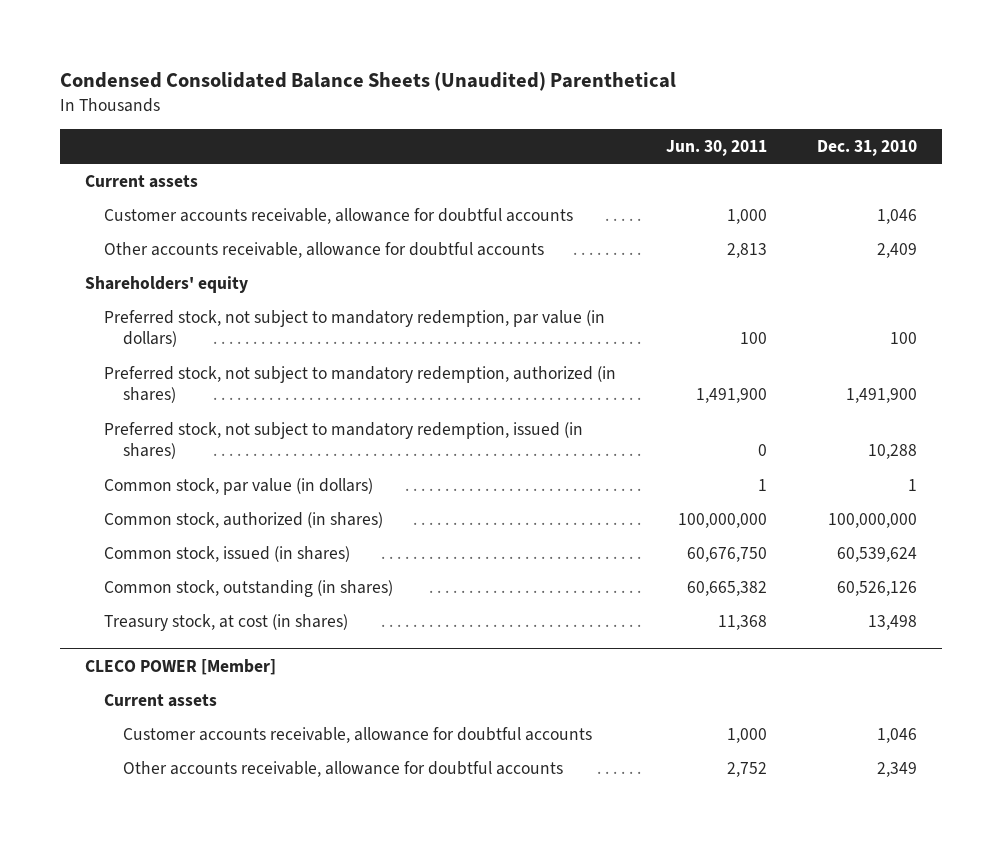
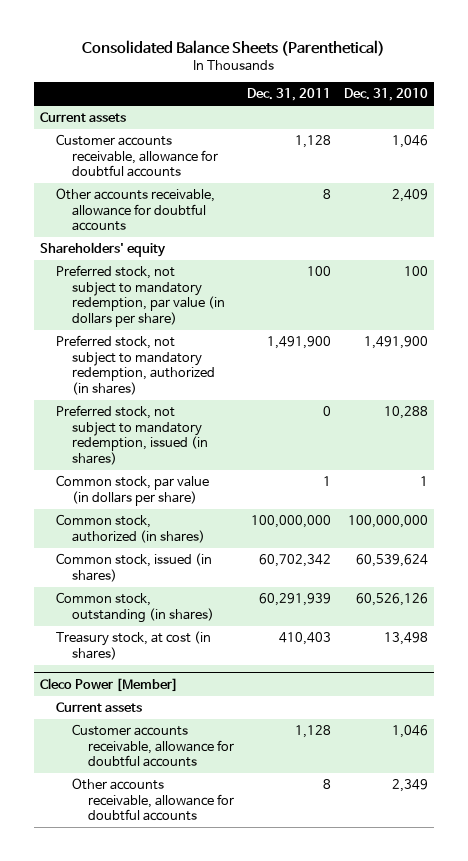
- Condensed Consolidated Balance Sheets (Unaudited) Parenthetical
+ Consolidated Balance Sheets (Parenthetical)
- | Jun. 30, 2011 | Dec. 31, 2010
+ | Dec. 31, 2011 | Dec. 31, 2010
- Preferred stock, not subject to mandatory redemption, par value (in dollars) | 100 | 100
+ Preferred stock, not subject to mandatory redemption, par value (in dollars per share) | 100 | 100
- Common stock, par value (in dollars) | 1 | 1
+ Common stock, par value (in dollars per share) | 1 | 1
- CLECO POWER [Member]
+ Cleco Power [Member]

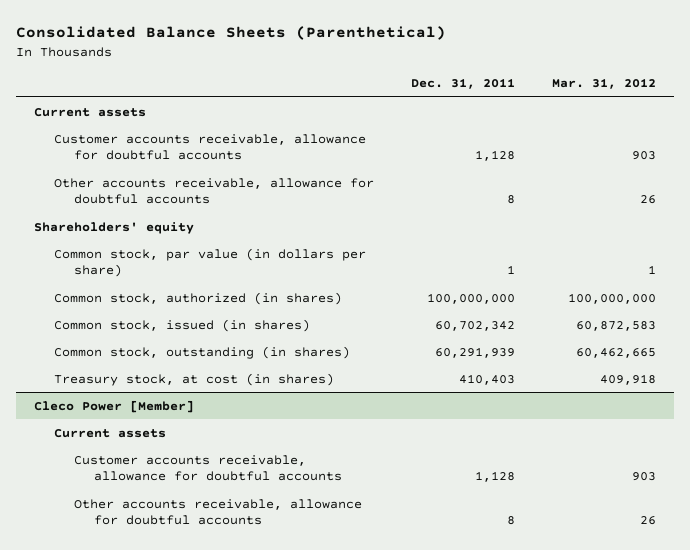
- | Dec. 31, 2011 | Dec. 31, 2010
+ | Dec. 31, 2011 | Mar. 31, 2012
- Preferred stock, not subject to mandatory redemption, par value (in dollars per share) | 100 | 100
- Preferred stock, not subject to mandatory redemption, authorized (in shares) | 1,491,900 | 1,491,900
- Preferred stock, not subject to mandatory redemption, issued (in shares) | 0 | 10,288

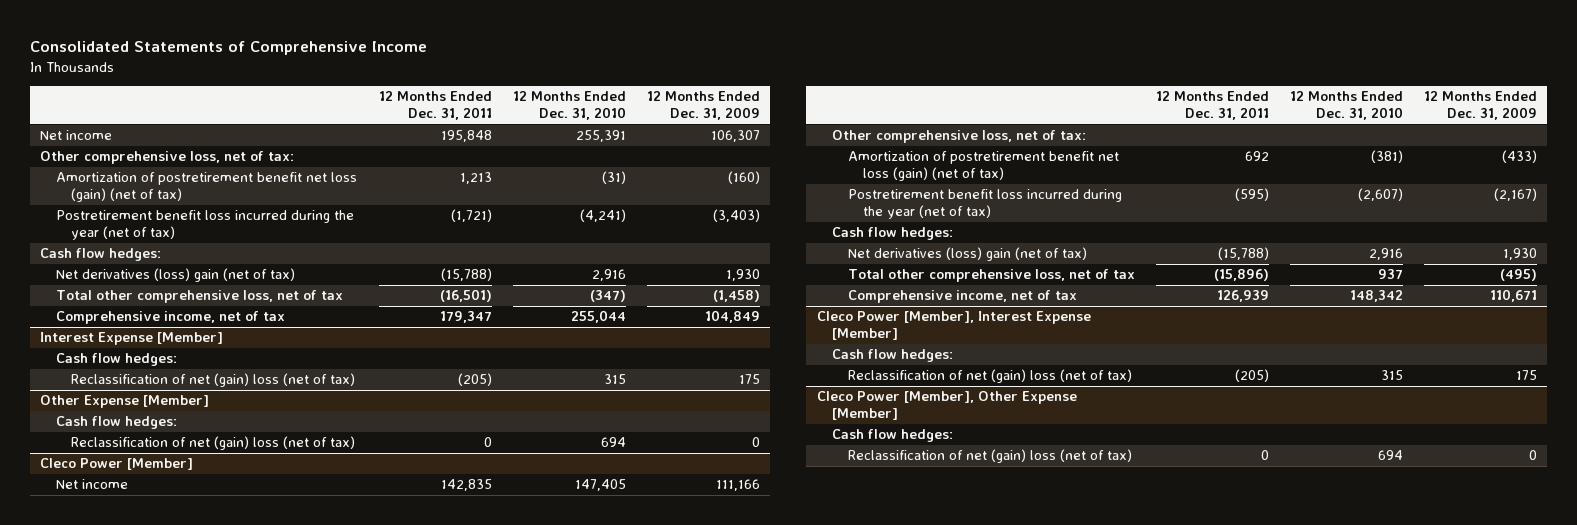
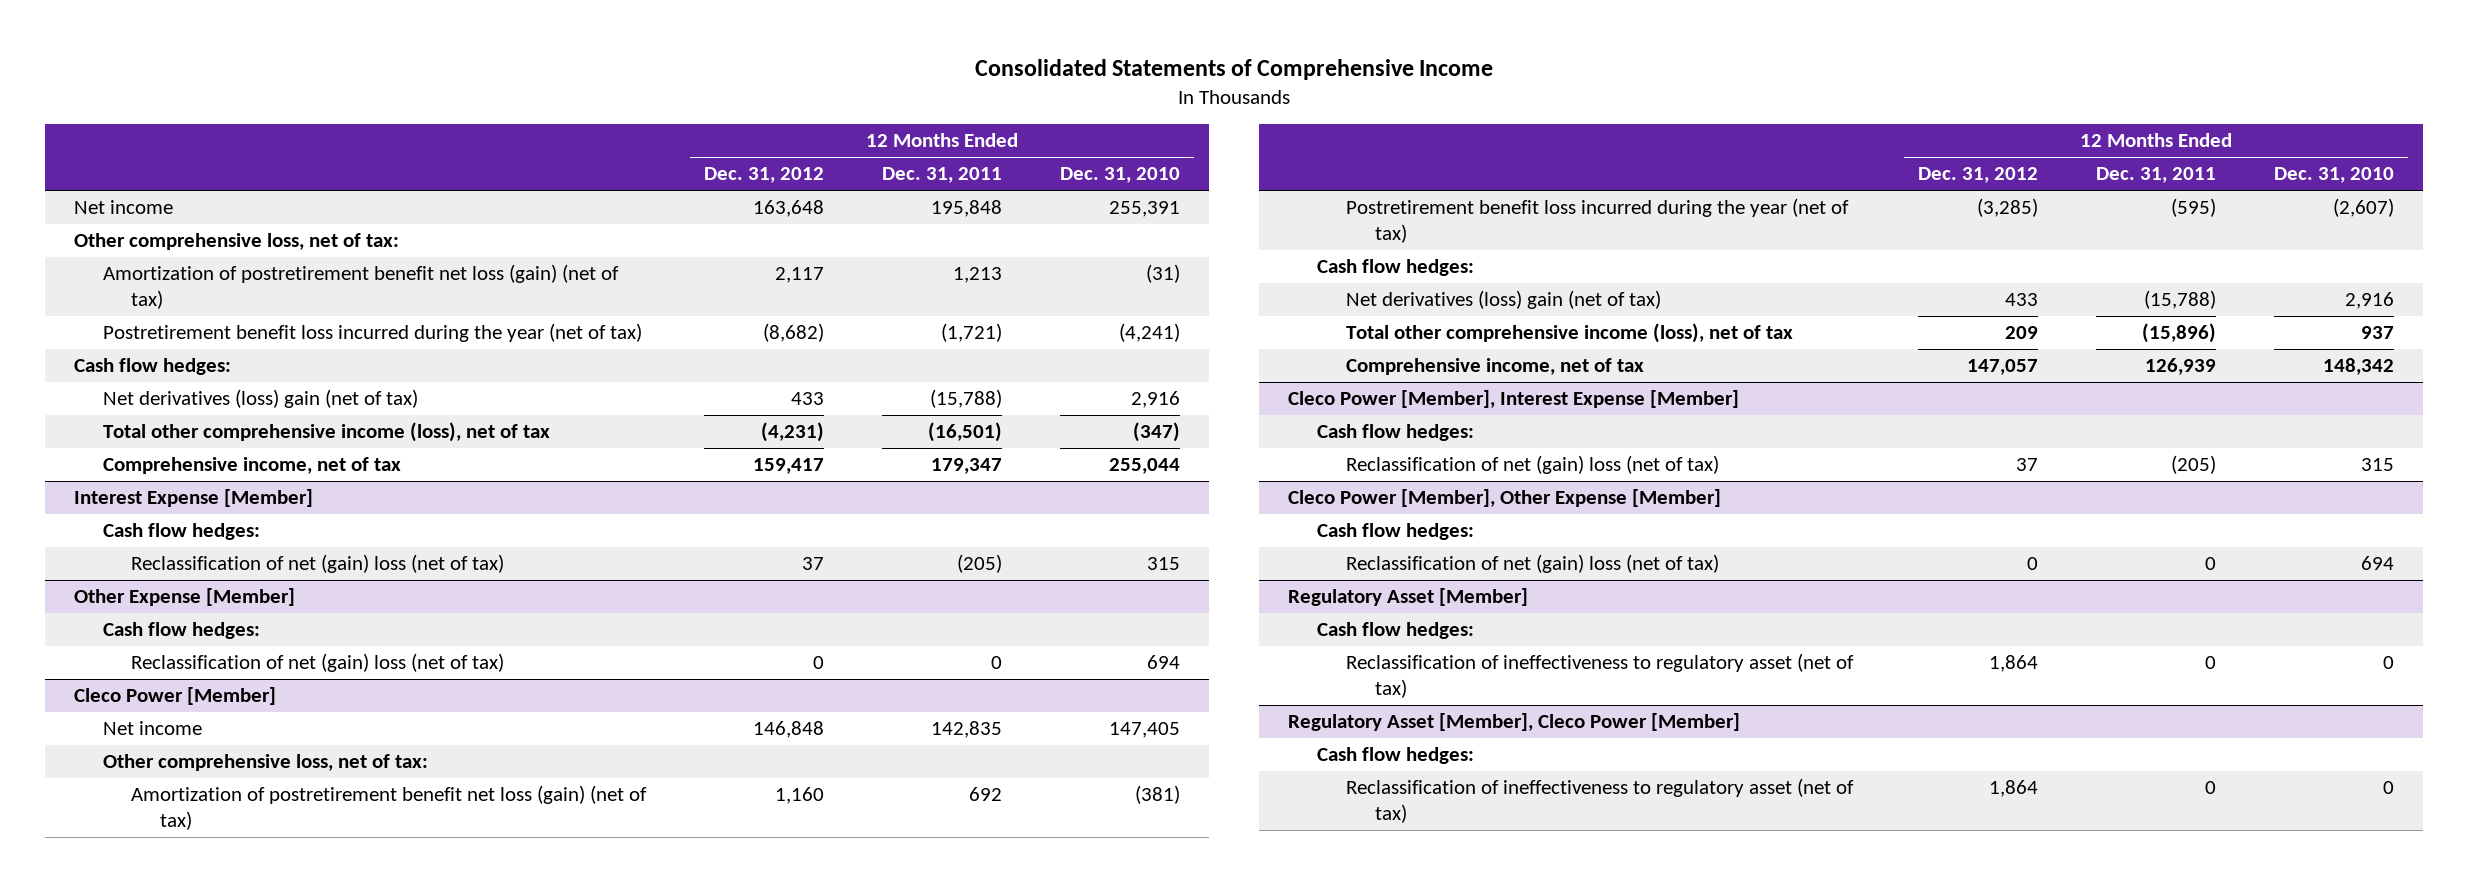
- | 12 Months Ended Dec. 31, 2011 | 12 Months Ended Dec. 31, 2010 | 12 Months Ended Dec. 31, 2009
+ | 12 Months Ended Dec. 31, 2012 | 12 Months Ended Dec. 31, 2011 | 12 Months Ended Dec. 31, 2010
- Total other comprehensive loss, net of tax | (16,501) | (347) | (1,458)
+ Total other comprehensive income (loss), net of tax | (4,231) | (16,501) | (347)
@ Cleco Power [Member]
- Total other comprehensive loss, net of tax | (15,896) | 937 | (495)
+ Total other comprehensive income (loss), net of tax | 209 | (15,896) | 937
+ Regulatory Asset [Member]
+ Cash flow hedges:
+ Reclassification of ineffectiveness to regulatory asset (net of tax) | 1,864 | 0 | 0
+ Regulatory Asset [Member], Cleco Power [Member]
+ Cash flow hedges:
+ Reclassification of ineffectiveness to regulatory asset (net of tax) | 1,864 | 0 | 0

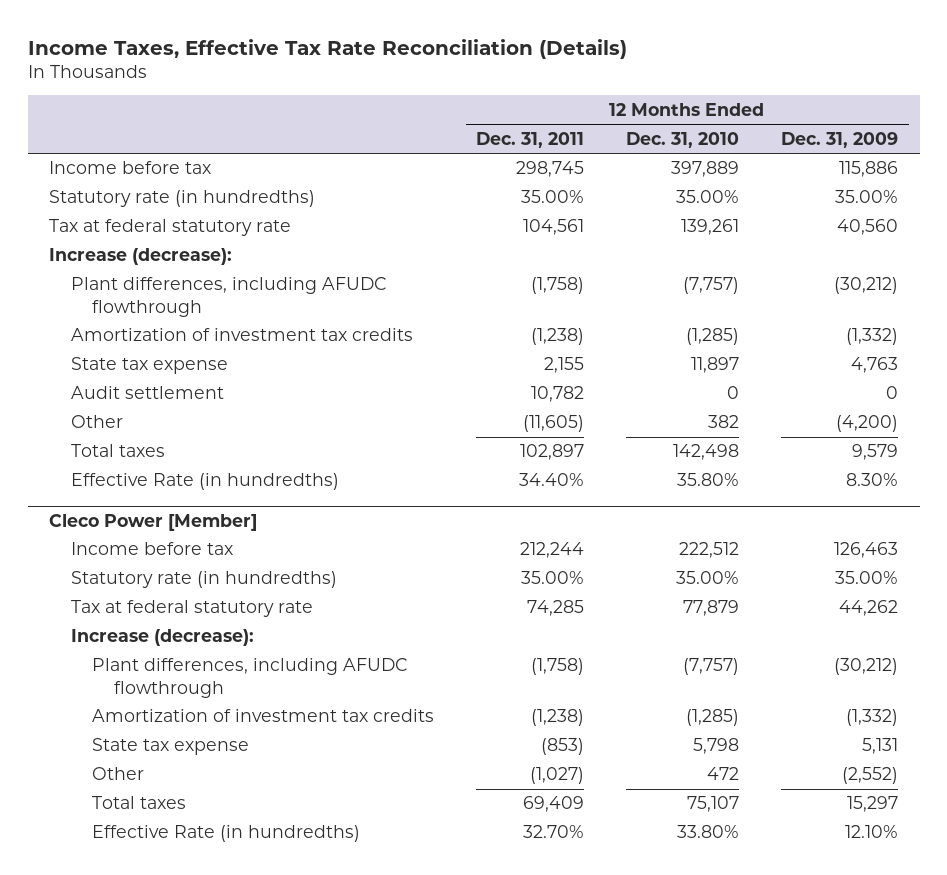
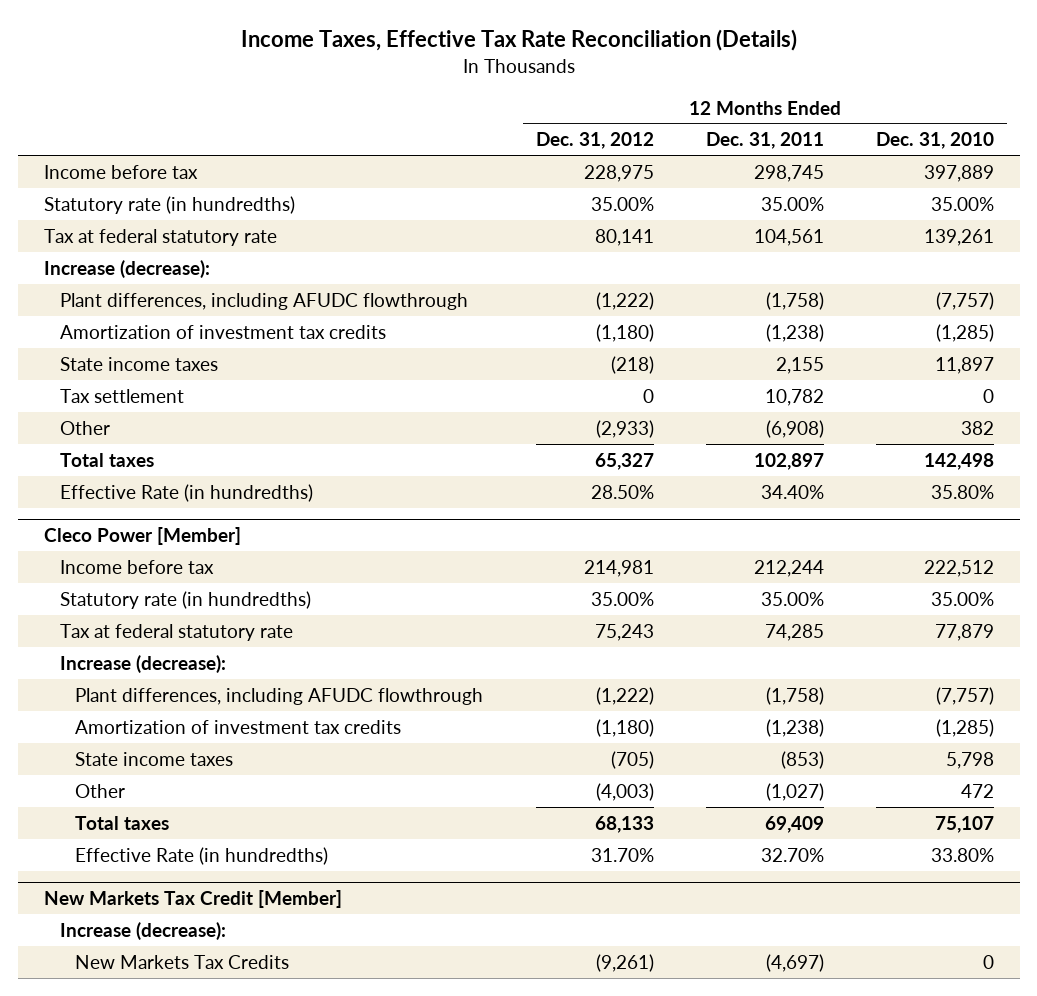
- | 12 Months Ended Dec. 31, 2011 | 12 Months Ended Dec. 31, 2010 | 12 Months Ended Dec. 31, 2009
+ | 12 Months Ended Dec. 31, 2012 | 12 Months Ended Dec. 31, 2011 | 12 Months Ended Dec. 31, 2010
- State tax expense | 2,155 | 11,897 | 4,763
- Audit settlement | 10,782 | 0 | 0
- Other | (11,605) | 382 | (4,200)
+ State income taxes | (218) | 2,155 | 11,897
+ Tax settlement | 0 | 10,782 | 0
+ Other | (2,933) | (6,908) | 382
@ Cleco Power [Member]
- State tax expense | (853) | 5,798 | 5,131
+ State income taxes | (705) | (853) | 5,798
+ New Markets Tax Credit [Member]
+ Increase (decrease):
+ New Markets Tax Credits | (9,261) | (4,697) | 0

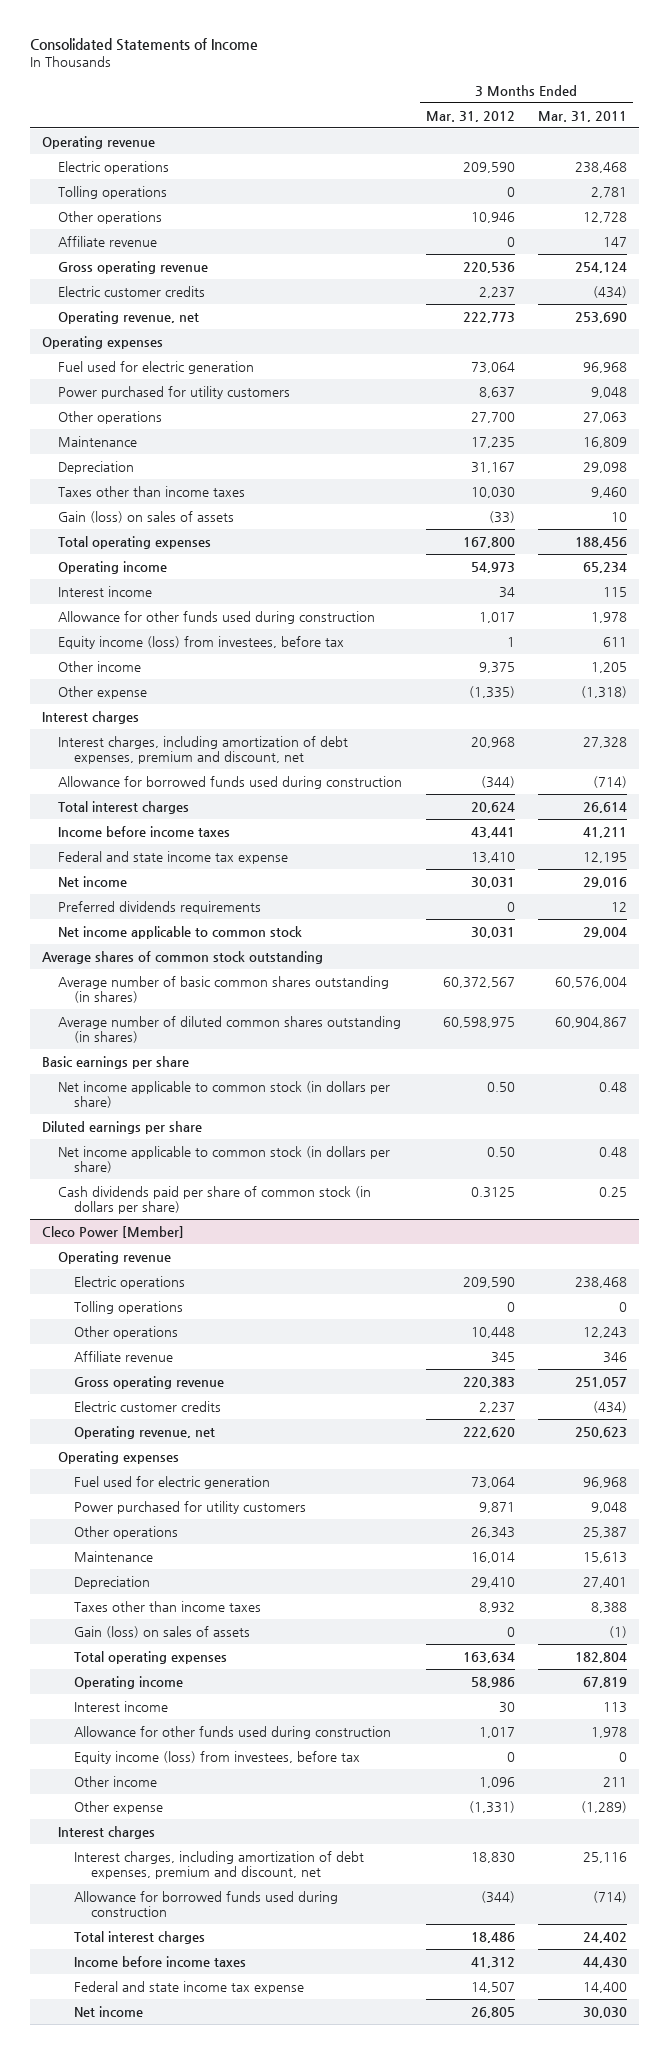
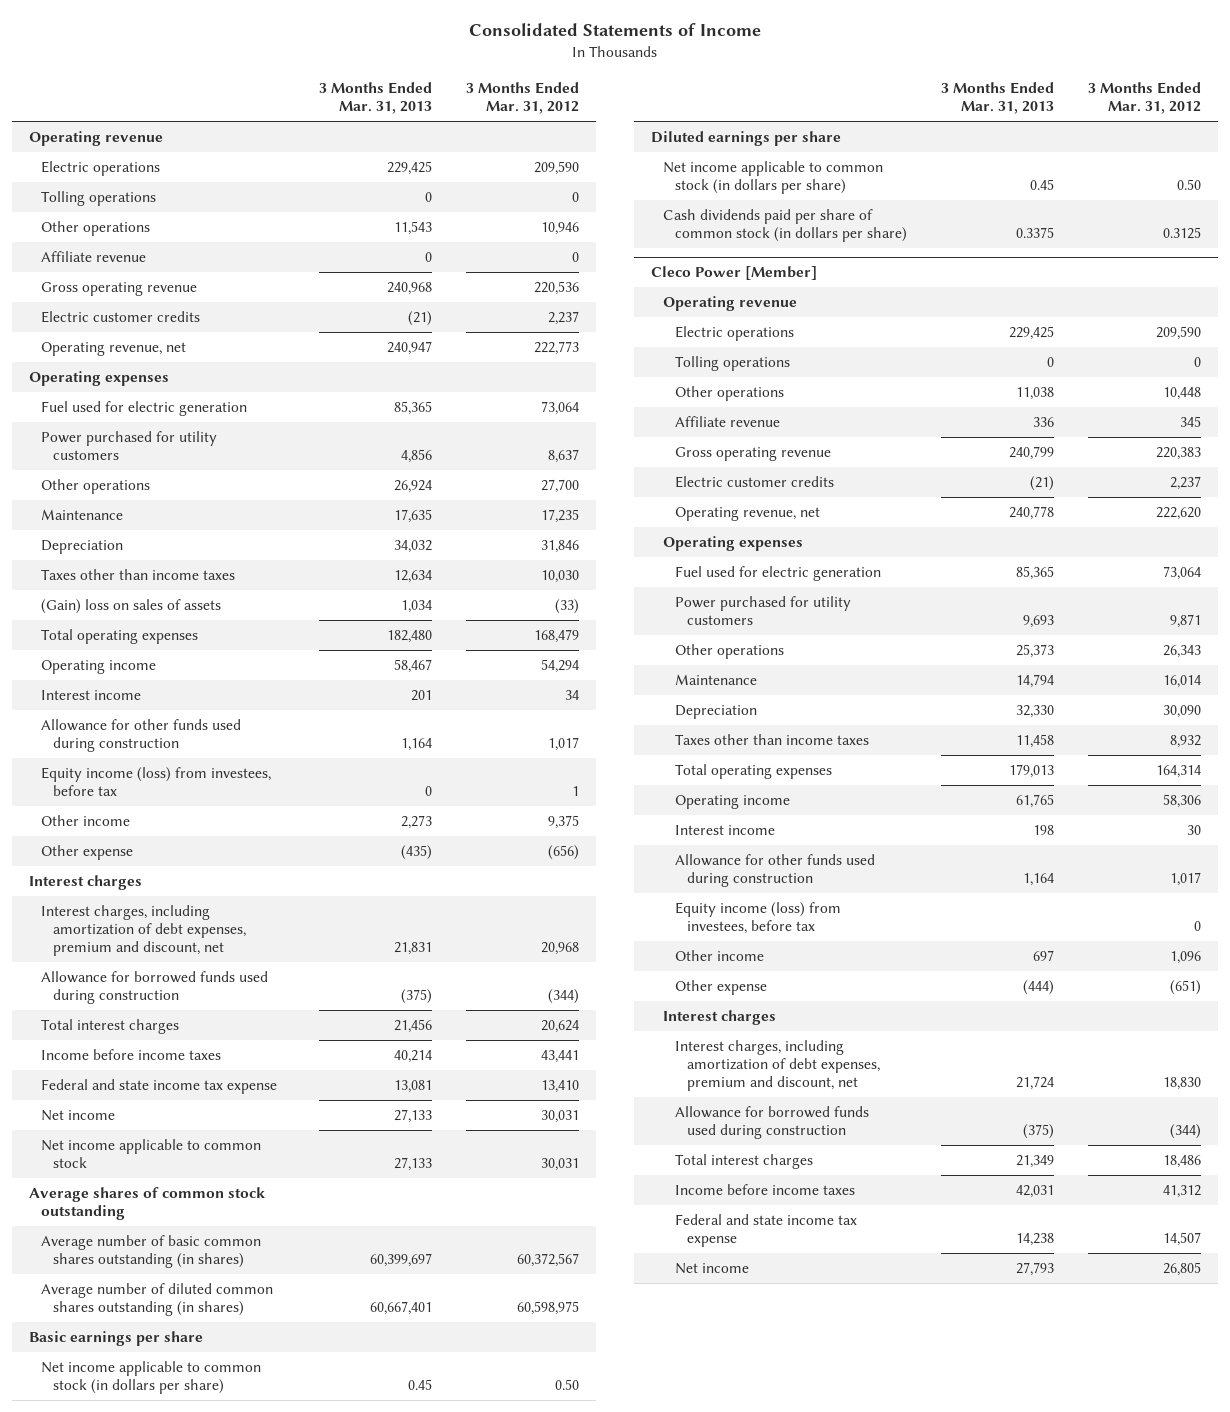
- | 3 Months Ended Mar. 31, 2012 | 3 Months Ended Mar. 31, 2011
+ | 3 Months Ended Mar. 31, 2013 | 3 Months Ended Mar. 31, 2012
- Depreciation | 31,167 | 29,098
+ Depreciation | 34,032 | 31,846
- Gain (loss) on sales of assets | (33) | 10
- Total operating expenses | 167,800 | 188,456
- Operating income | 54,973 | 65,234
+ (Gain) loss on sales of assets | 1,034 | (33)
+ Total operating expenses | 182,480 | 168,479
+ Operating income | 58,467 | 54,294
- Other expense | (1,335) | (1,318)
+ Other expense | (435) | (656)
- Preferred dividends requirements | 0 | 12
@ Cleco Power [Member]
- Depreciation | 29,410 | 27,401
+ Depreciation | 32,330 | 30,090
- Gain (loss) on sales of assets | 0 | (1)
- Total operating expenses | 163,634 | 182,804
- Operating income | 58,986 | 67,819
+ Total operating expenses | 179,013 | 164,314
+ Operating income | 61,765 | 58,306
- Other expense | (1,331) | (1,289)
+ Other expense | (444) | (651)

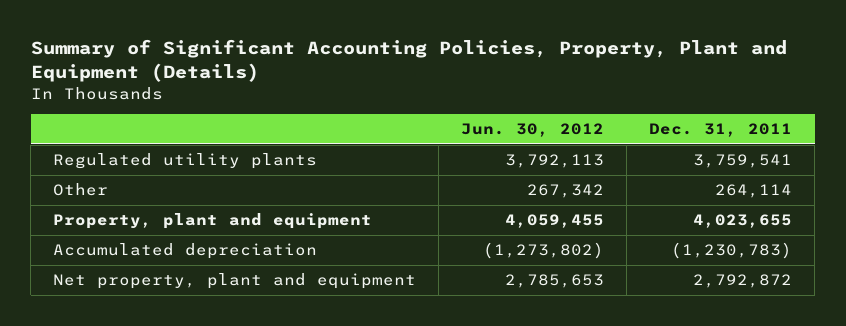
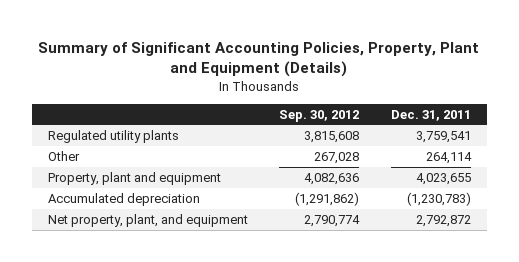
- | Jun. 30, 2012 | Dec. 31, 2011
+ | Sep. 30, 2012 | Dec. 31, 2011
- Net property, plant and equipment | 2,785,653 | 2,792,872
+ Net property, plant, and equipment | 2,790,774 | 2,792,872

